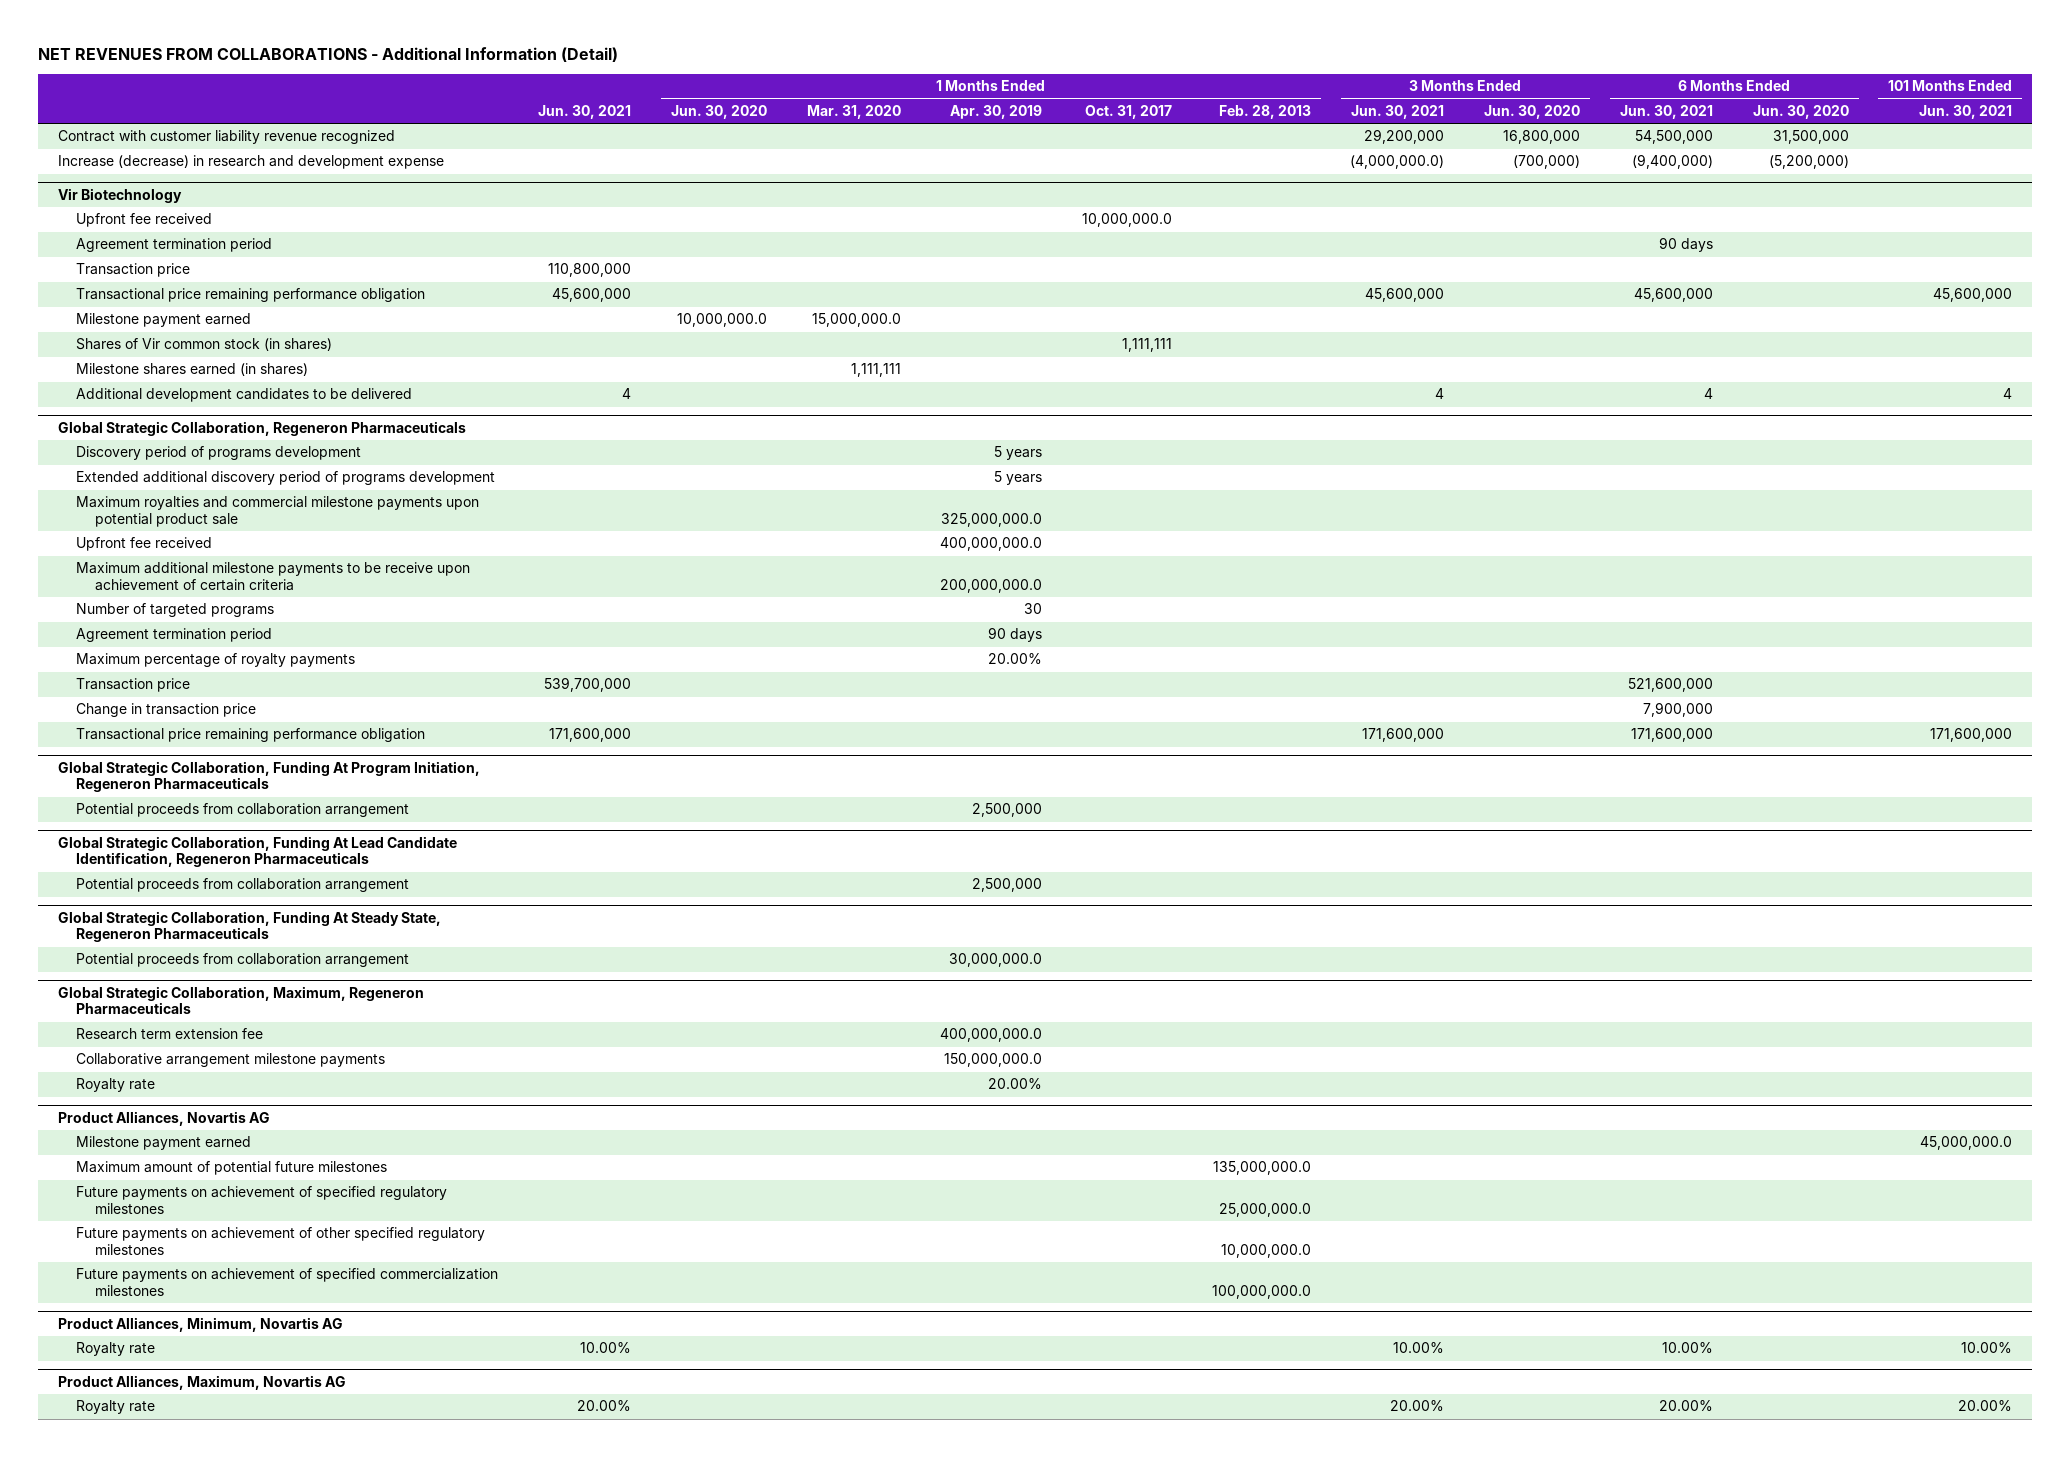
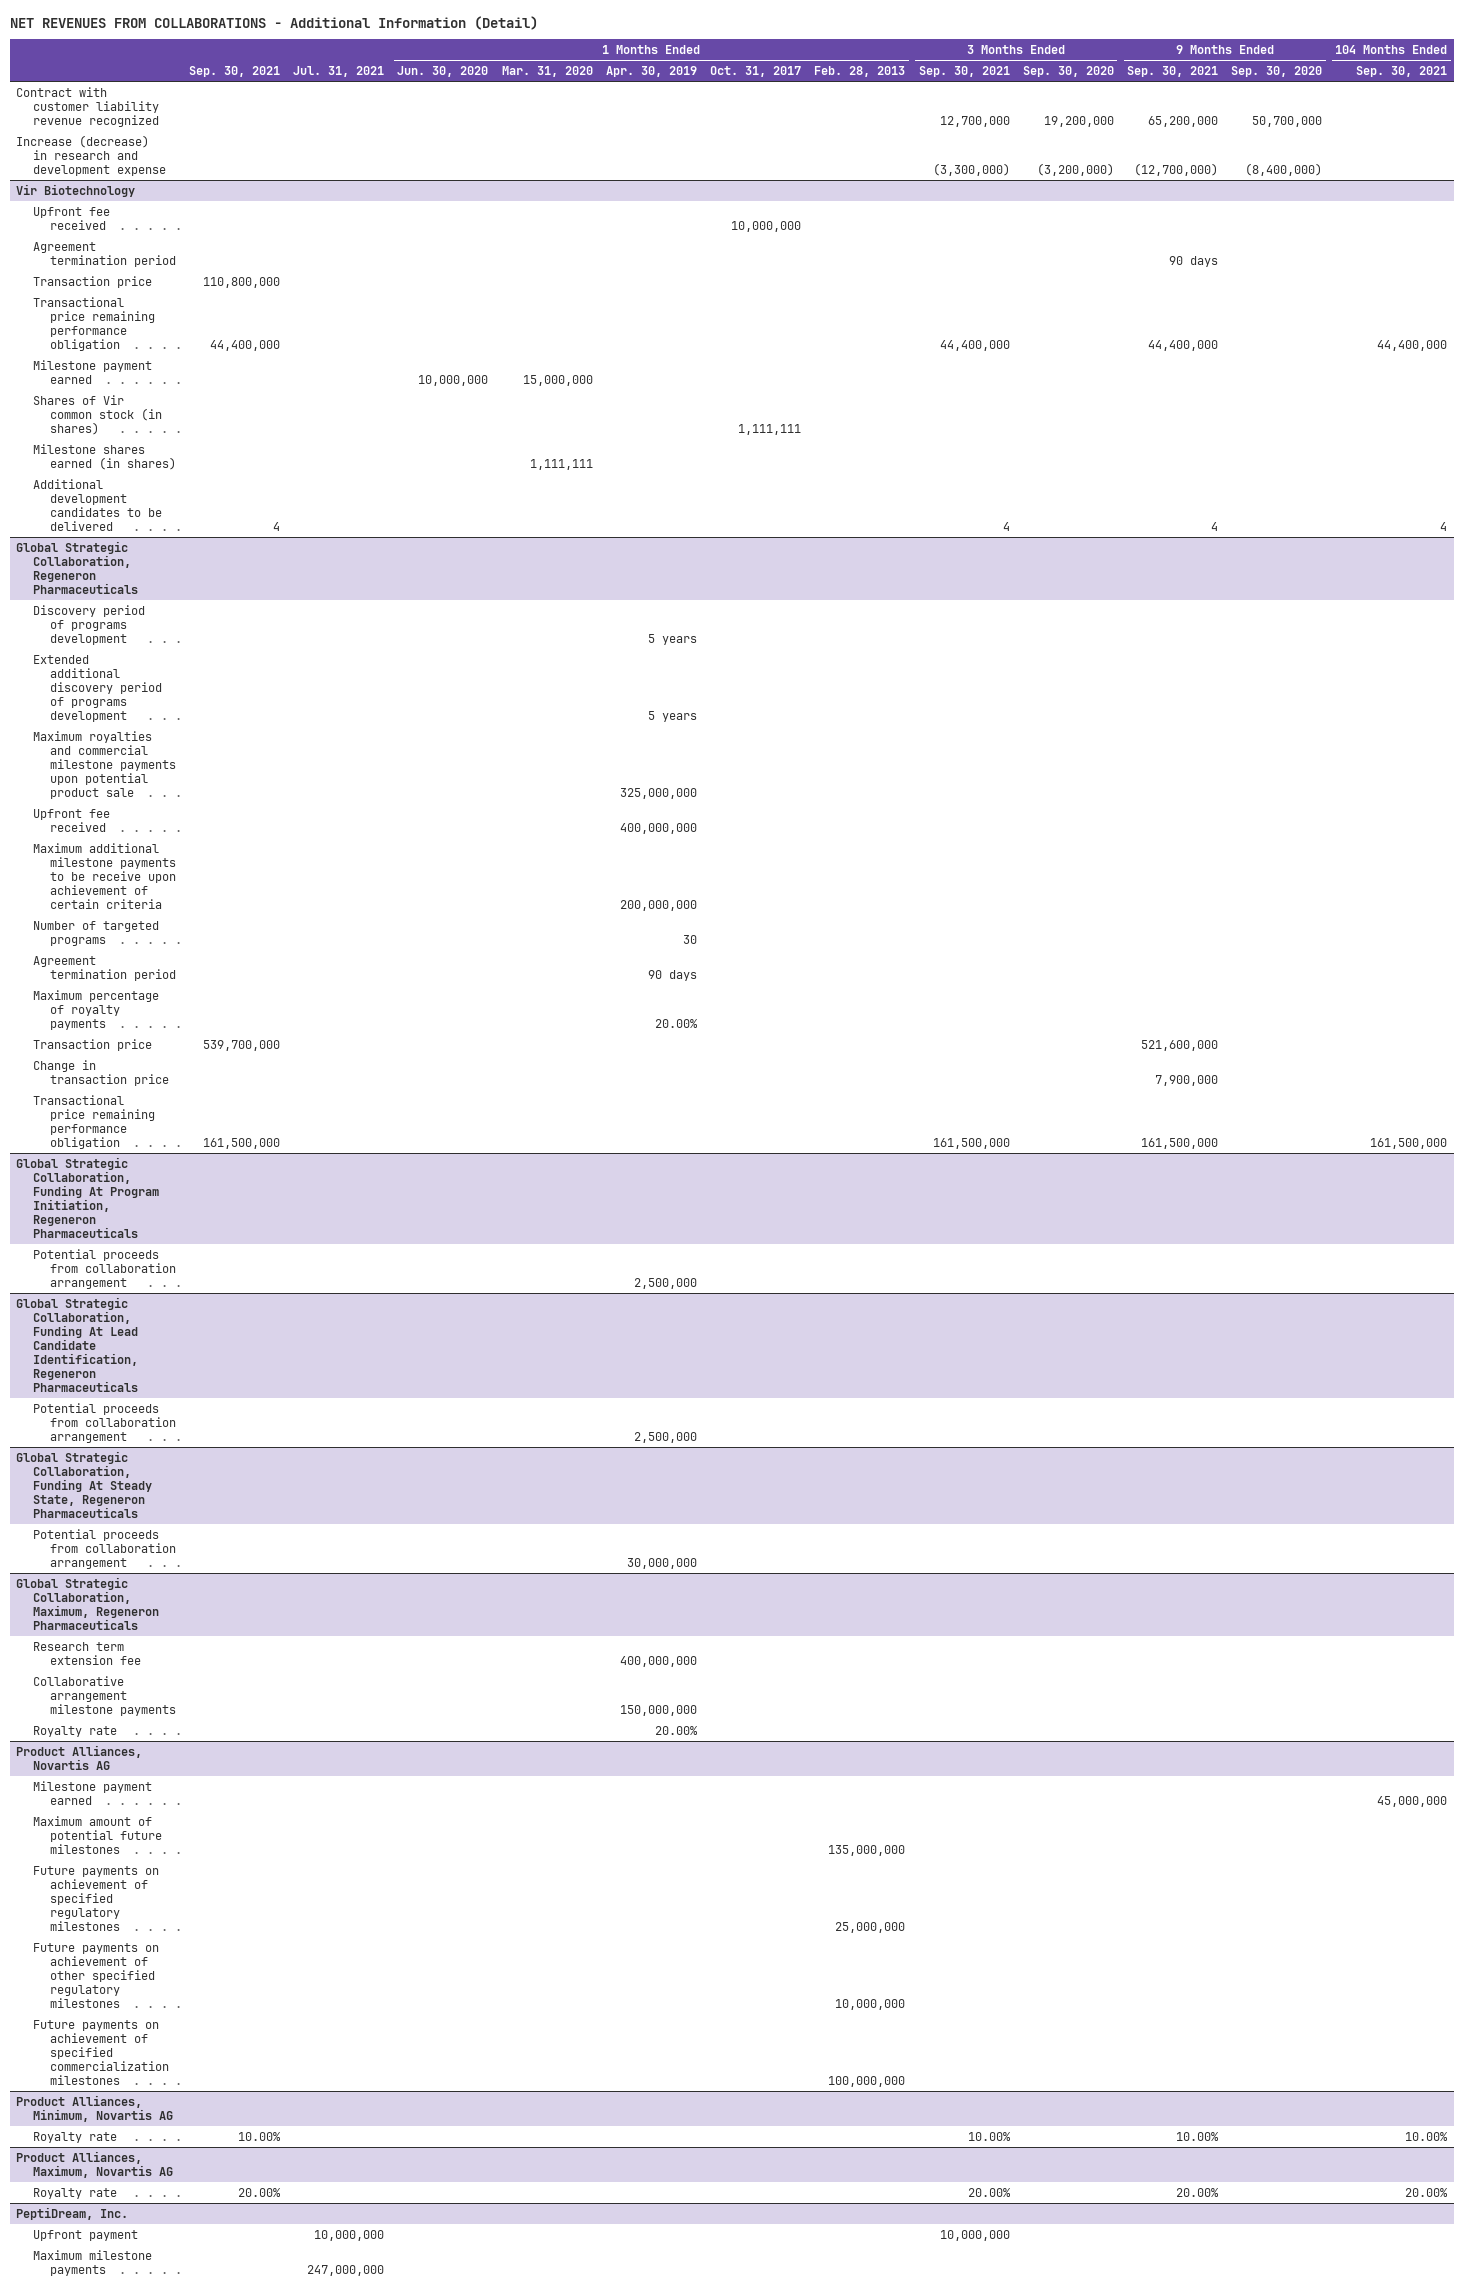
- | Jun. 30, 2021 | 1 Months Ended Jun. 30, 2020 | 1 Months Ended Mar. 31, 2020 | 1 Months Ended Apr. 30, 2019 | 1 Months Ended Oct. 31, 2017 | 1 Months Ended Feb. 28, 2013 | 3 Months Ended Jun. 30, 2021 | 3 Months Ended Jun. 30, 2020 | 6 Months Ended Jun. 30, 2021 | 6 Months Ended Jun. 30, 2020 | 101 Months Ended Jun. 30, 2021
+ | Sep. 30, 2021 | Jul. 31, 2021 | 1 Months Ended Jun. 30, 2020 | 1 Months Ended Mar. 31, 2020 | 1 Months Ended Apr. 30, 2019 | 1 Months Ended Oct. 31, 2017 | 1 Months Ended Feb. 28, 2013 | 3 Months Ended Sep. 30, 2021 | 3 Months Ended Sep. 30, 2020 | 9 Months Ended Sep. 30, 2021 | 9 Months Ended Sep. 30, 2020 | 104 Months Ended Sep. 30, 2021
@ Vir Biotechnology
- Upfront fee received | | | | | 10,000,000.0 | | | | | |
+ Upfront fee received | | | | | | 10,000,000 | | | | | |
- Milestone payment earned | | 10,000,000.0 | 15,000,000.0 | | | | | | | |
+ Milestone payment earned | | | 10,000,000 | 15,000,000 | | | | | | | |
@ Global Strategic Collaboration, Regeneron Pharmaceuticals
- Maximum royalties and commercial milestone payments upon potential product sale | | | | 325,000,000.0 | | | | | | |
- Upfront fee received | | | | 400,000,000.0 | | | | | | |
- Maximum additional milestone payments to be receive upon achievement of certain criteria | | | | 200,000,000.0 | | | | | | |
+ Maximum royalties and commercial milestone payments upon potential product sale | | | | | 325,000,000 | | | | | | |
+ Upfront fee received | | | | | 400,000,000 | | | | | | |
+ Maximum additional milestone payments to be receive upon achievement of certain criteria | | | | | 200,000,000 | | | | | | |
@ Global Strategic Collaboration, Funding At Steady State, Regeneron Pharmaceuticals
- Potential proceeds from collaboration arrangement | | | | 30,000,000.0 | | | | | | |
+ Potential proceeds from collaboration arrangement | | | | | 30,000,000 | | | | | | |
@ Global Strategic Collaboration, Maximum, Regeneron Pharmaceuticals
- Research term extension fee | | | | 400,000,000.0 | | | | | | |
- Collaborative arrangement milestone payments | | | | 150,000,000.0 | | | | | | |
+ Research term extension fee | | | | | 400,000,000 | | | | | | |
+ Collaborative arrangement milestone payments | | | | | 150,000,000 | | | | | | |
@ Product Alliances, Novartis AG
- Maximum amount of potential future milestones | | | | | | 135,000,000.0 | | | | |
- Future payments on achievement of specified regulatory milestones | | | | | | 25,000,000.0 | | | | |
- Future payments on achievement of other specified regulatory milestones | | | | | | 10,000,000.0 | | | | |
- Future payments on achievement of specified commercialization milestones | | | | | | 100,000,000.0 | | | | |
+ Maximum amount of potential future milestones | | | | | | | 135,000,000 | | | | |
+ Future payments on achievement of specified regulatory milestones | | | | | | | 25,000,000 | | | | |
+ Future payments on achievement of other specified regulatory milestones | | | | | | | 10,000,000 | | | | |
+ Future payments on achievement of specified commercialization milestones | | | | | | | 100,000,000 | | | | |
+ PeptiDream, Inc.
+ Upfront payment | | 10,000,000 | | | | | | 10,000,000 | | | |
+ Maximum milestone payments | | 247,000,000 | | | | | | | | | |

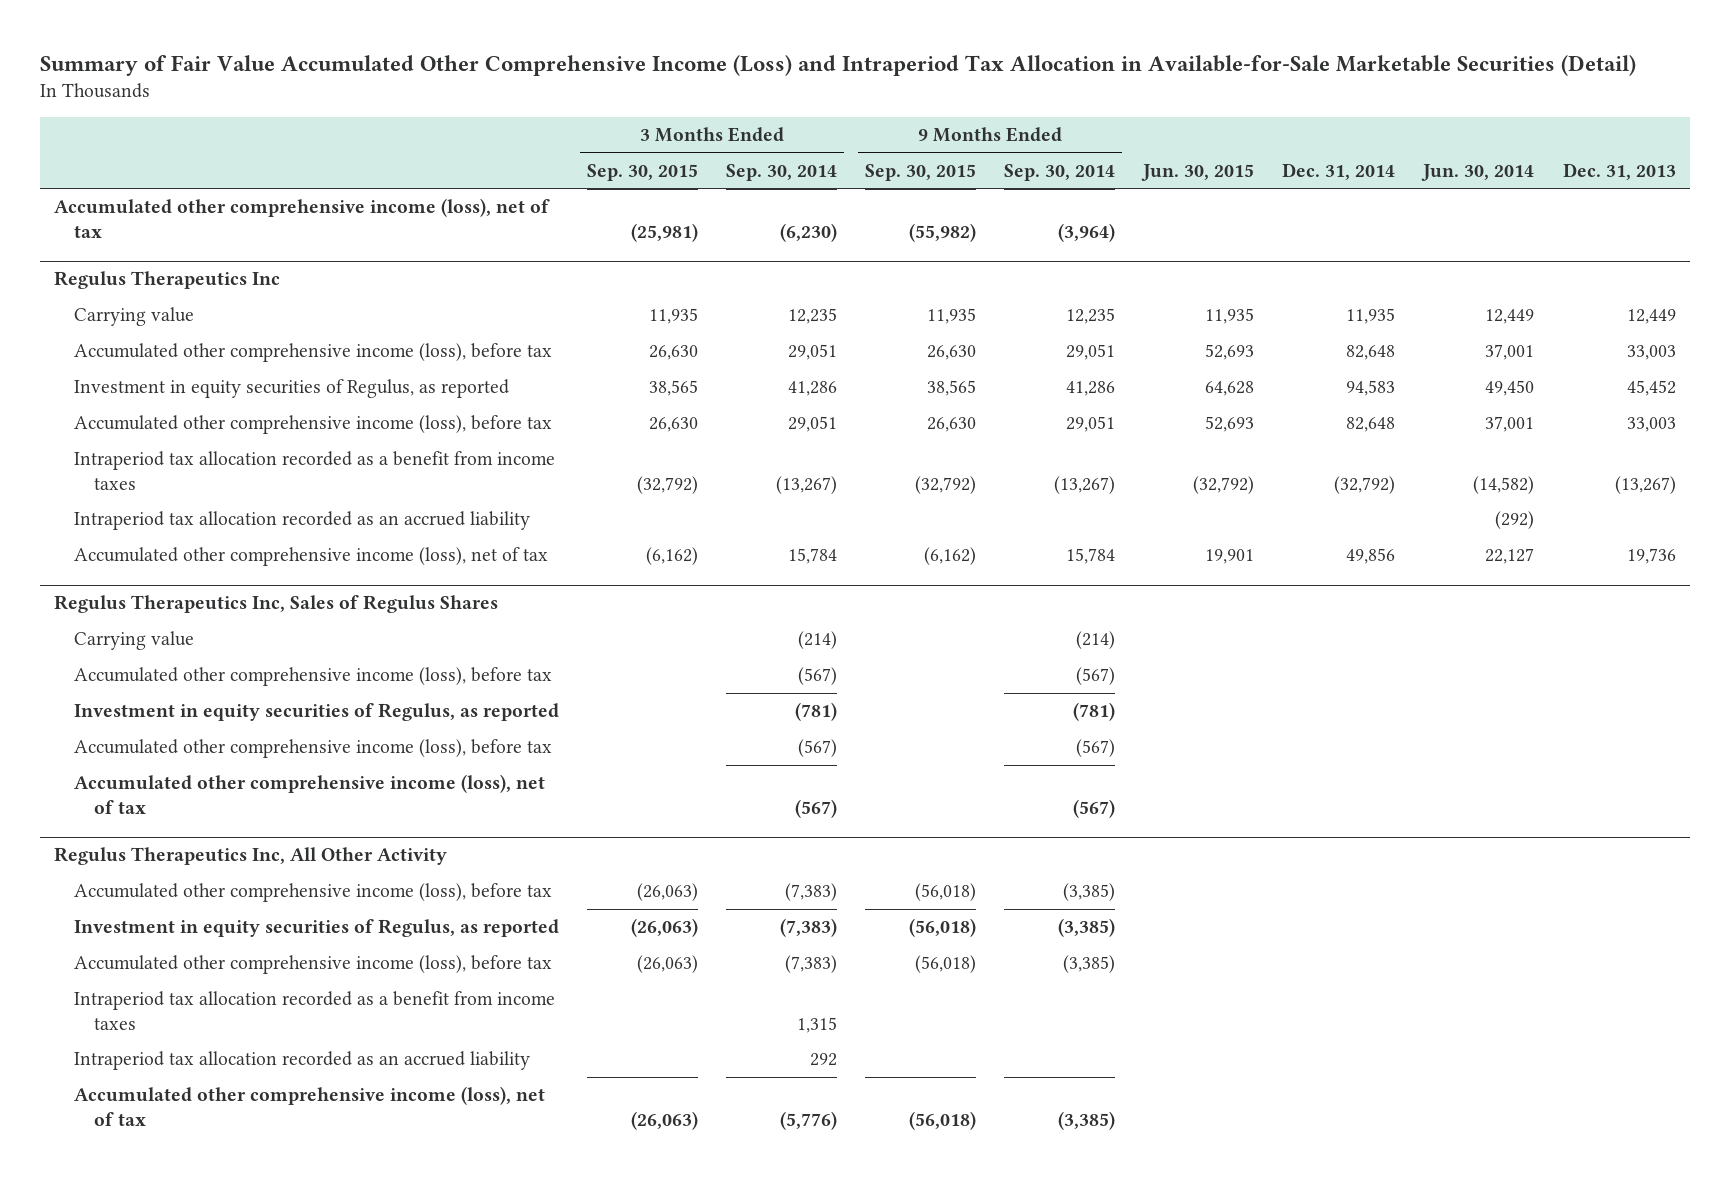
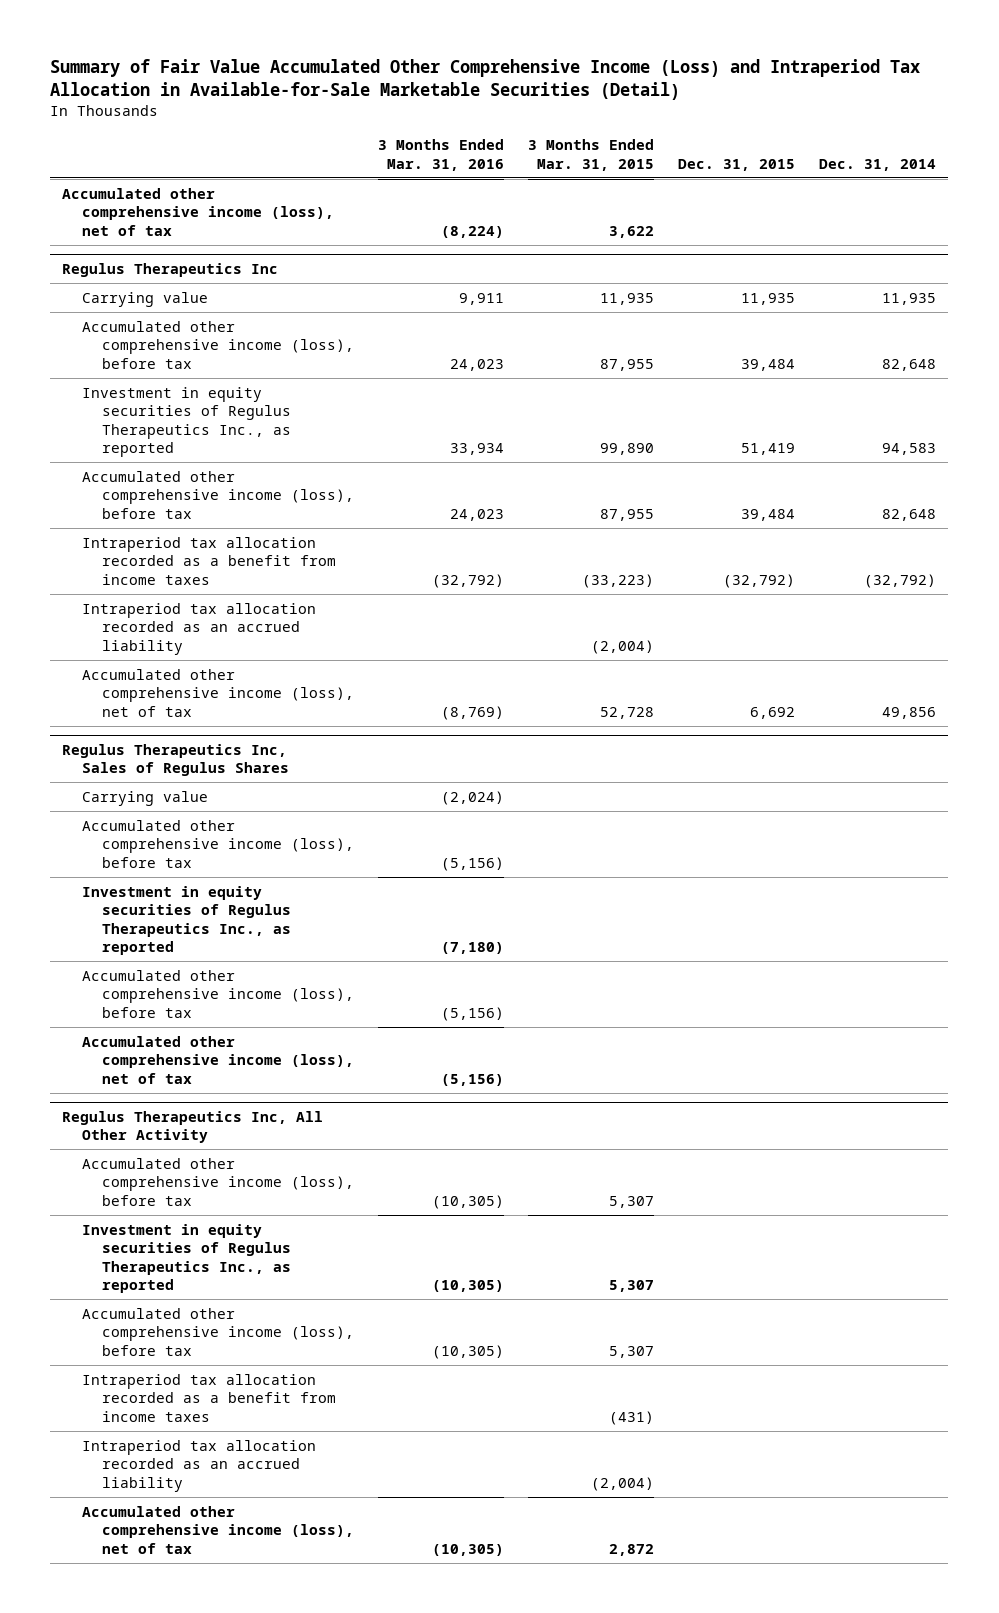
- | 3 Months Ended Sep. 30, 2015 | 3 Months Ended Sep. 30, 2014 | 9 Months Ended Sep. 30, 2015 | 9 Months Ended Sep. 30, 2014 | Jun. 30, 2015 | Dec. 31, 2014 | Jun. 30, 2014 | Dec. 31, 2013
+ | 3 Months Ended Mar. 31, 2016 | 3 Months Ended Mar. 31, 2015 | Dec. 31, 2015 | Dec. 31, 2014
@ Regulus Therapeutics Inc
- Investment in equity securities of Regulus, as reported | 38,565 | 41,286 | 38,565 | 41,286 | 64,628 | 94,583 | 49,450 | 45,452
+ Investment in equity securities of Regulus Therapeutics Inc., as reported | 33,934 | 99,890 | 51,419 | 94,583
@ Regulus Therapeutics Inc, Sales of Regulus Shares
- Investment in equity securities of Regulus, as reported | | (781) | | (781) | | | |
+ Investment in equity securities of Regulus Therapeutics Inc., as reported | (7,180) | | |
@ Regulus Therapeutics Inc, All Other Activity
- Investment in equity securities of Regulus, as reported | (26,063) | (7,383) | (56,018) | (3,385) | | | |
+ Investment in equity securities of Regulus Therapeutics Inc., as reported | (10,305) | 5,307 | |

